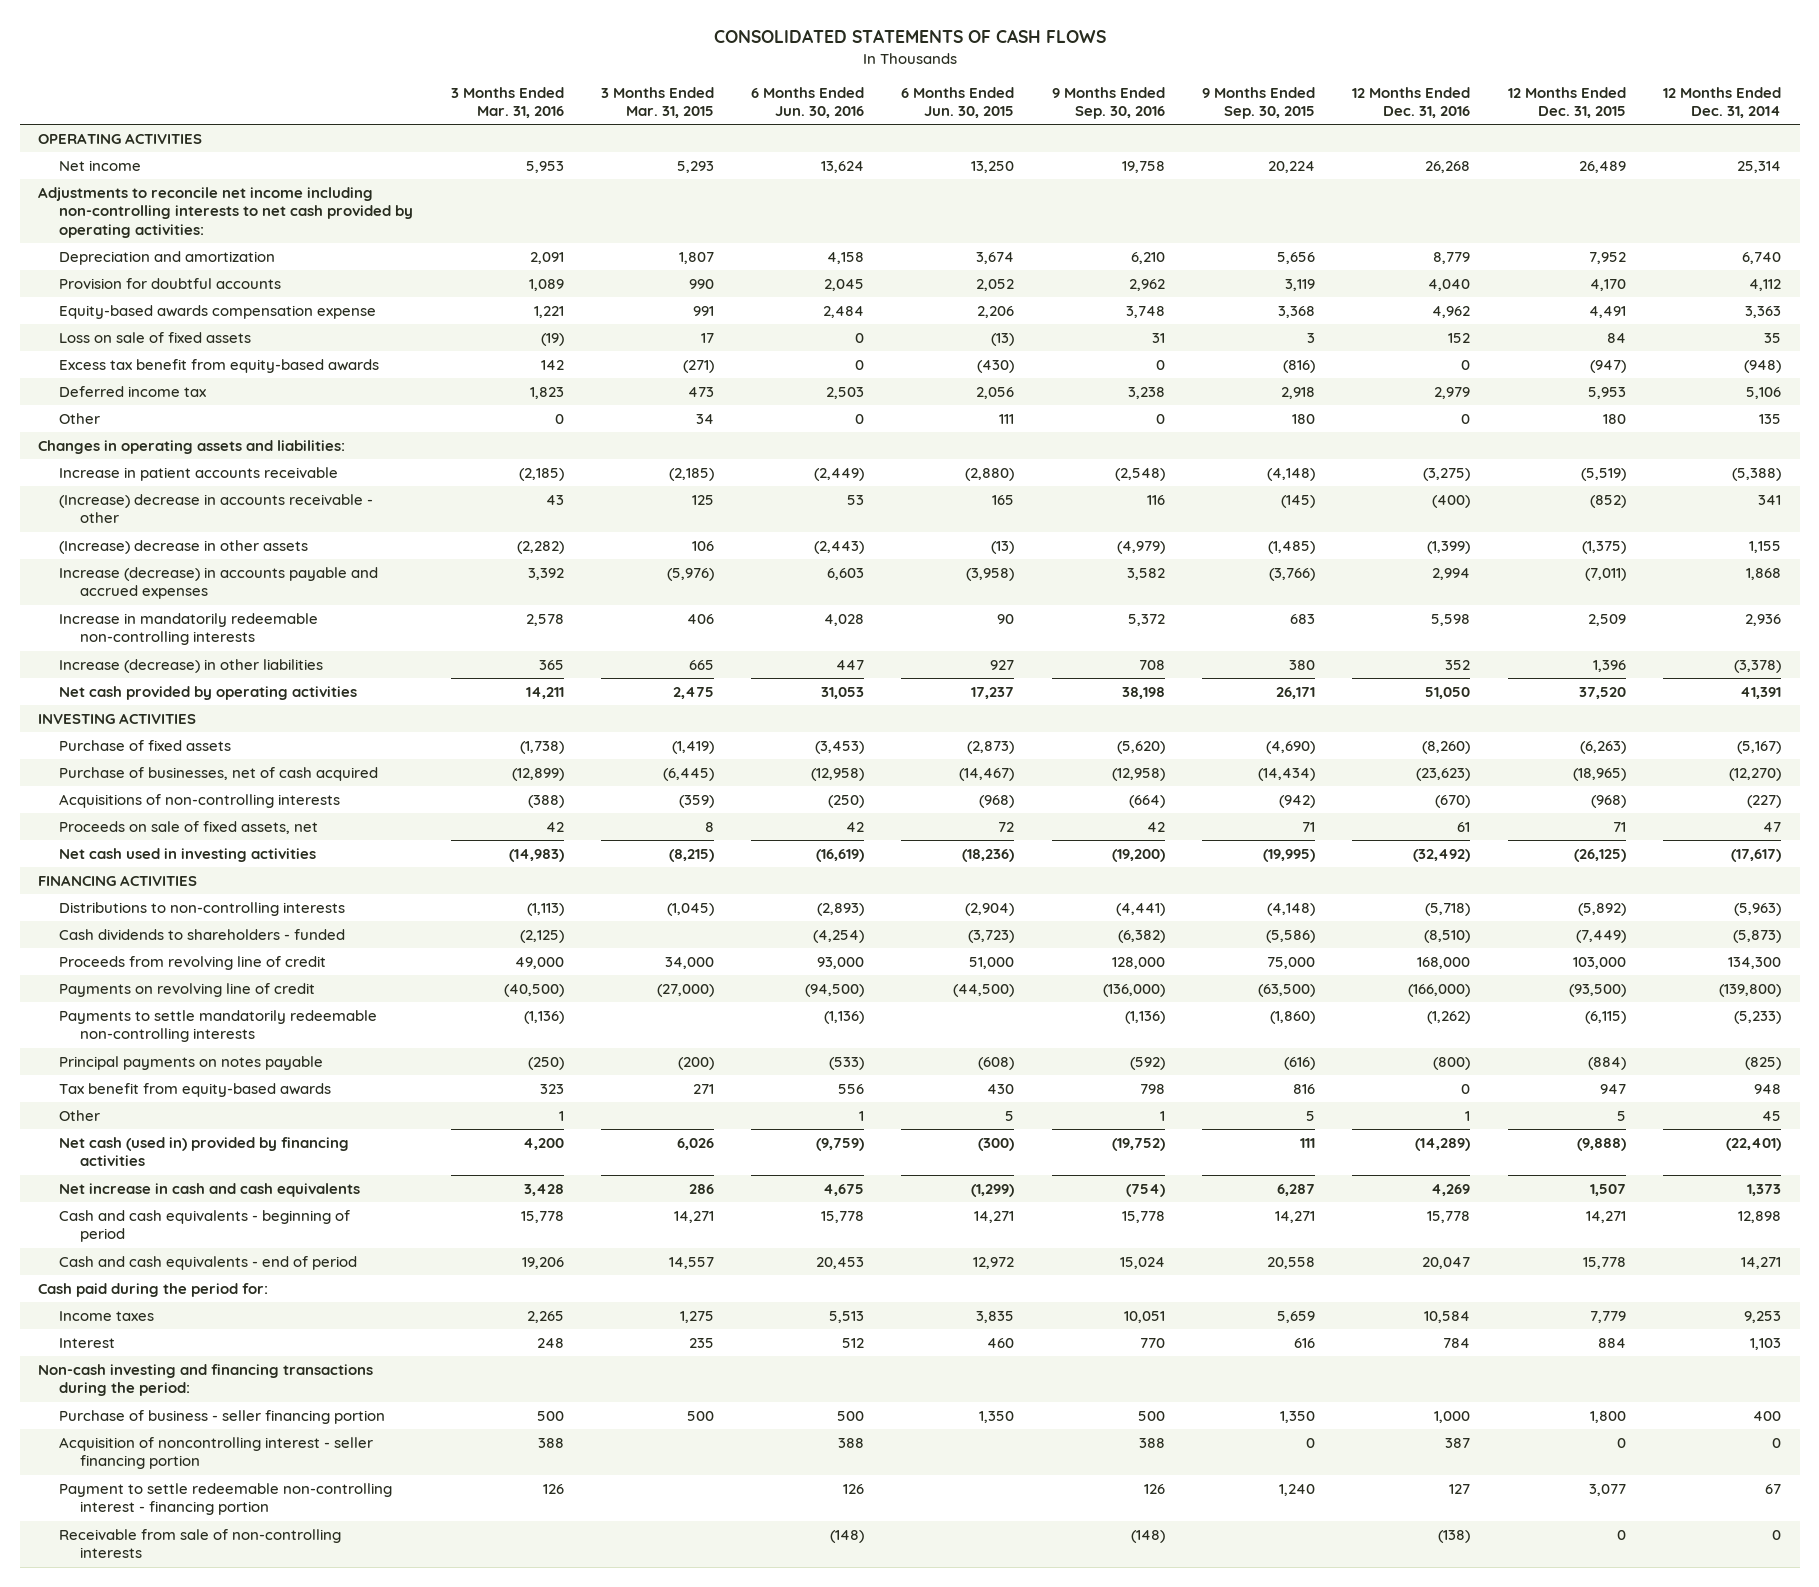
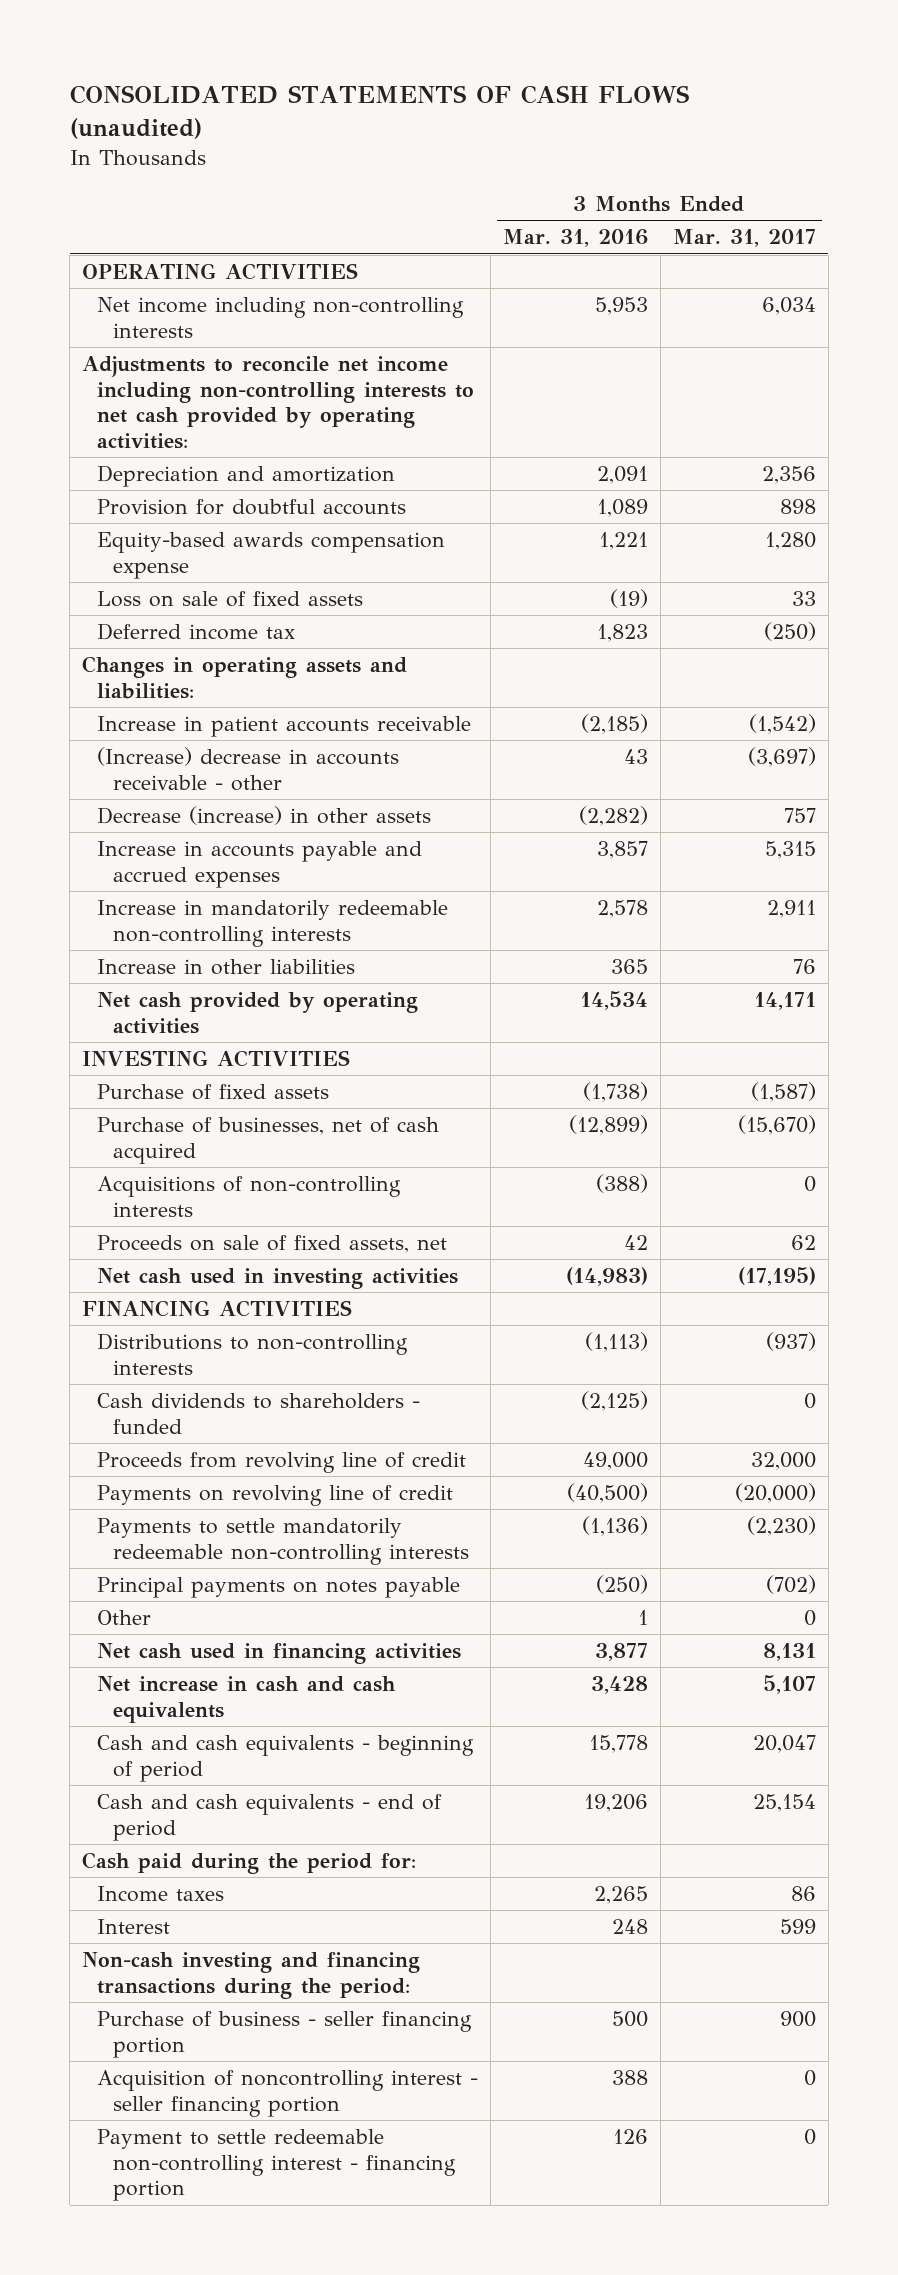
- CONSOLIDATED STATEMENTS OF CASH FLOWS
+ CONSOLIDATED STATEMENTS OF CASH FLOWS (unaudited)
- | 3 Months Ended Mar. 31, 2016 | 3 Months Ended Mar. 31, 2015 | 6 Months Ended Jun. 30, 2016 | 6 Months Ended Jun. 30, 2015 | 9 Months Ended Sep. 30, 2016 | 9 Months Ended Sep. 30, 2015 | 12 Months Ended Dec. 31, 2016 | 12 Months Ended Dec. 31, 2015 | 12 Months Ended Dec. 31, 2014
+ | 3 Months Ended Mar. 31, 2016 | 3 Months Ended Mar. 31, 2017
- Net income | 5,953 | 5,293 | 13,624 | 13,250 | 19,758 | 20,224 | 26,268 | 26,489 | 25,314
+ Net income including non-controlling interests | 5,953 | 6,034
- Excess tax benefit from equity-based awards | 142 | (271) | 0 | (430) | 0 | (816) | 0 | (947) | (948)
- Other | 0 | 34 | 0 | 111 | 0 | 180 | 0 | 180 | 135
- (Increase) decrease in other assets | (2,282) | 106 | (2,443) | (13) | (4,979) | (1,485) | (1,399) | (1,375) | 1,155
- Increase (decrease) in accounts payable and accrued expenses | 3,392 | (5,976) | 6,603 | (3,958) | 3,582 | (3,766) | 2,994 | (7,011) | 1,868
+ Decrease (increase) in other assets | (2,282) | 757
+ Increase in accounts payable and accrued expenses | 3,857 | 5,315
- Increase (decrease) in other liabilities | 365 | 665 | 447 | 927 | 708 | 380 | 352 | 1,396 | (3,378)
- Net cash provided by operating activities | 14,211 | 2,475 | 31,053 | 17,237 | 38,198 | 26,171 | 51,050 | 37,520 | 41,391
+ Increase in other liabilities | 365 | 76
+ Net cash provided by operating activities | 14,534 | 14,171
- Tax benefit from equity-based awards | 323 | 271 | 556 | 430 | 798 | 816 | 0 | 947 | 948
- Net cash (used in) provided by financing activities | 4,200 | 6,026 | (9,759) | (300) | (19,752) | 111 | (14,289) | (9,888) | (22,401)
+ Net cash used in financing activities | 3,877 | 8,131
- Receivable from sale of non-controlling interests | | | (148) | | (148) | | (138) | 0 | 0

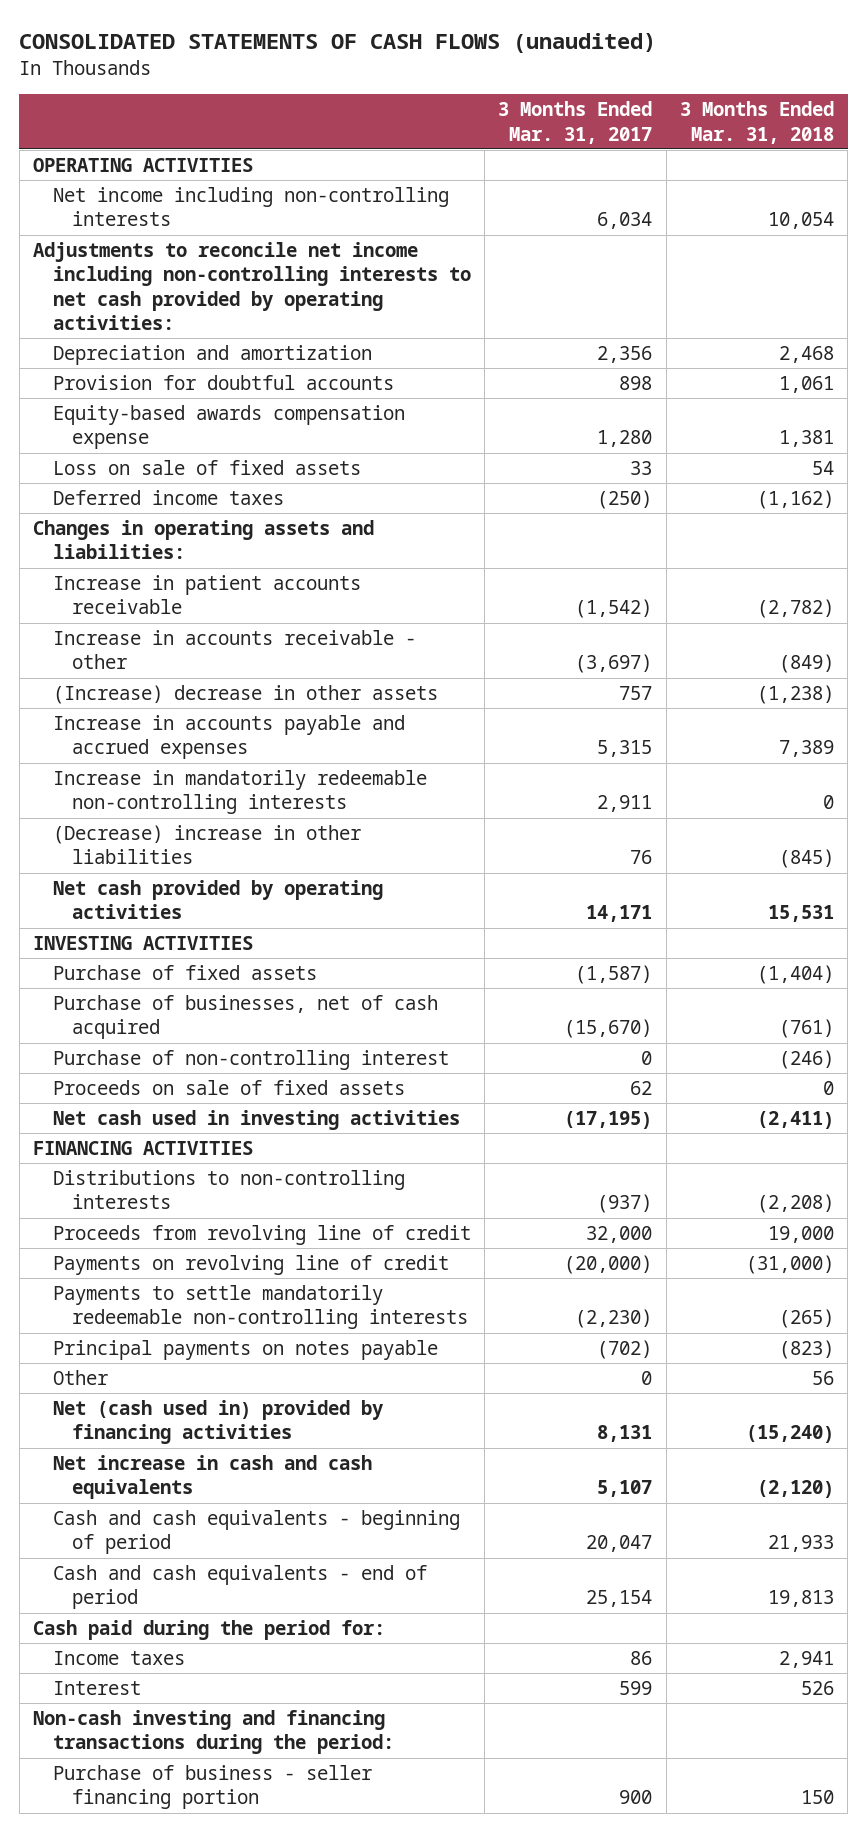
- | 3 Months Ended Mar. 31, 2016 | 3 Months Ended Mar. 31, 2017
+ | 3 Months Ended Mar. 31, 2017 | 3 Months Ended Mar. 31, 2018
- Deferred income tax | 1,823 | (250)
+ Deferred income taxes | (250) | (1,162)
- (Increase) decrease in accounts receivable - other | 43 | (3,697)
- Decrease (increase) in other assets | (2,282) | 757
+ Increase in accounts receivable - other | (3,697) | (849)
+ (Increase) decrease in other assets | 757 | (1,238)
- Increase in other liabilities | 365 | 76
+ (Decrease) increase in other liabilities | 76 | (845)
- Acquisitions of non-controlling interests | (388) | 0
- Proceeds on sale of fixed assets, net | 42 | 62
+ Purchase of non-controlling interest | 0 | (246)
+ Proceeds on sale of fixed assets | 62 | 0
- Cash dividends to shareholders - funded | (2,125) | 0
- Net cash used in financing activities | 3,877 | 8,131
+ Net (cash used in) provided by financing activities | 8,131 | (15,240)
- Acquisition of noncontrolling interest - seller financing portion | 388 | 0
- Payment to settle redeemable non-controlling interest - financing portion | 126 | 0

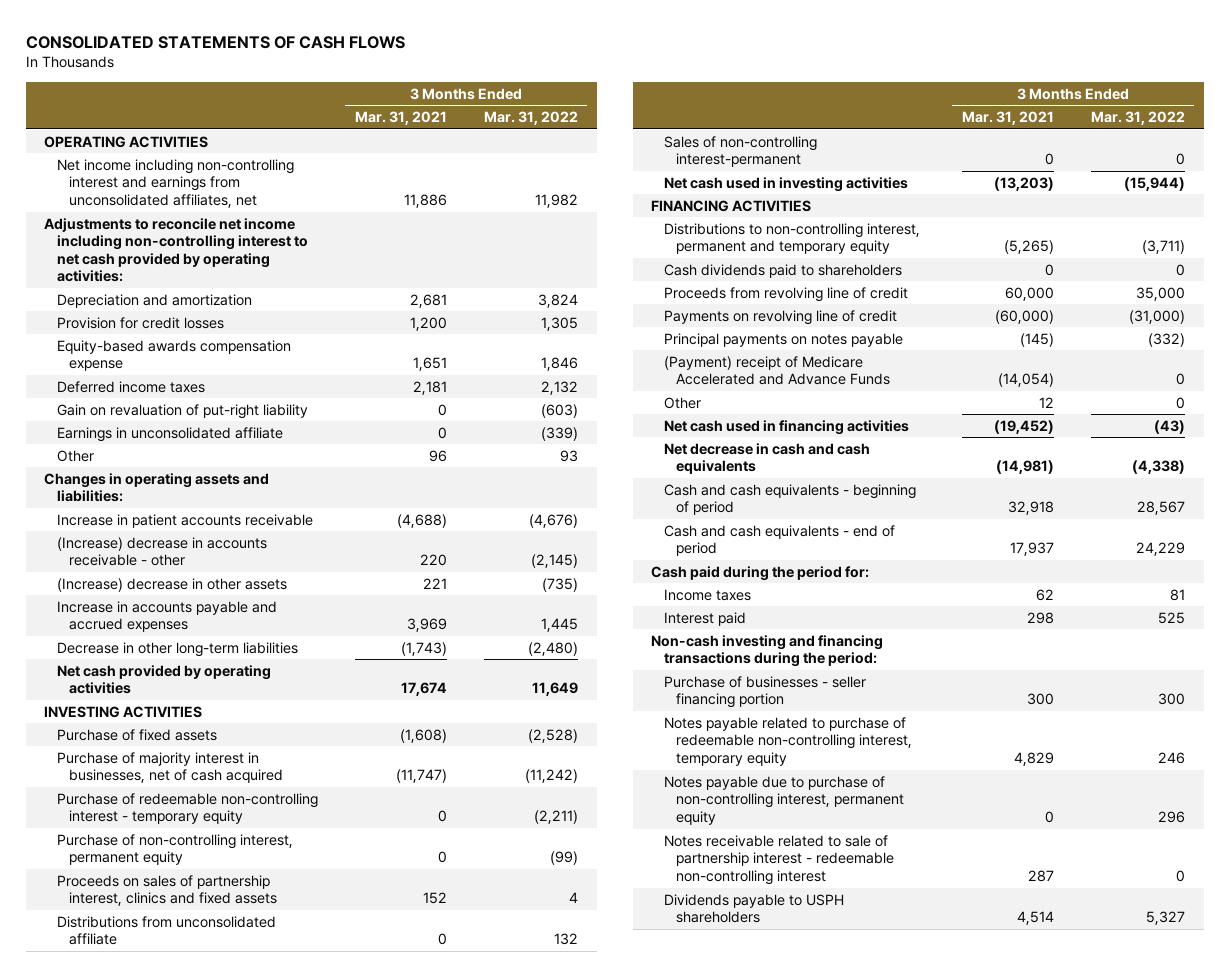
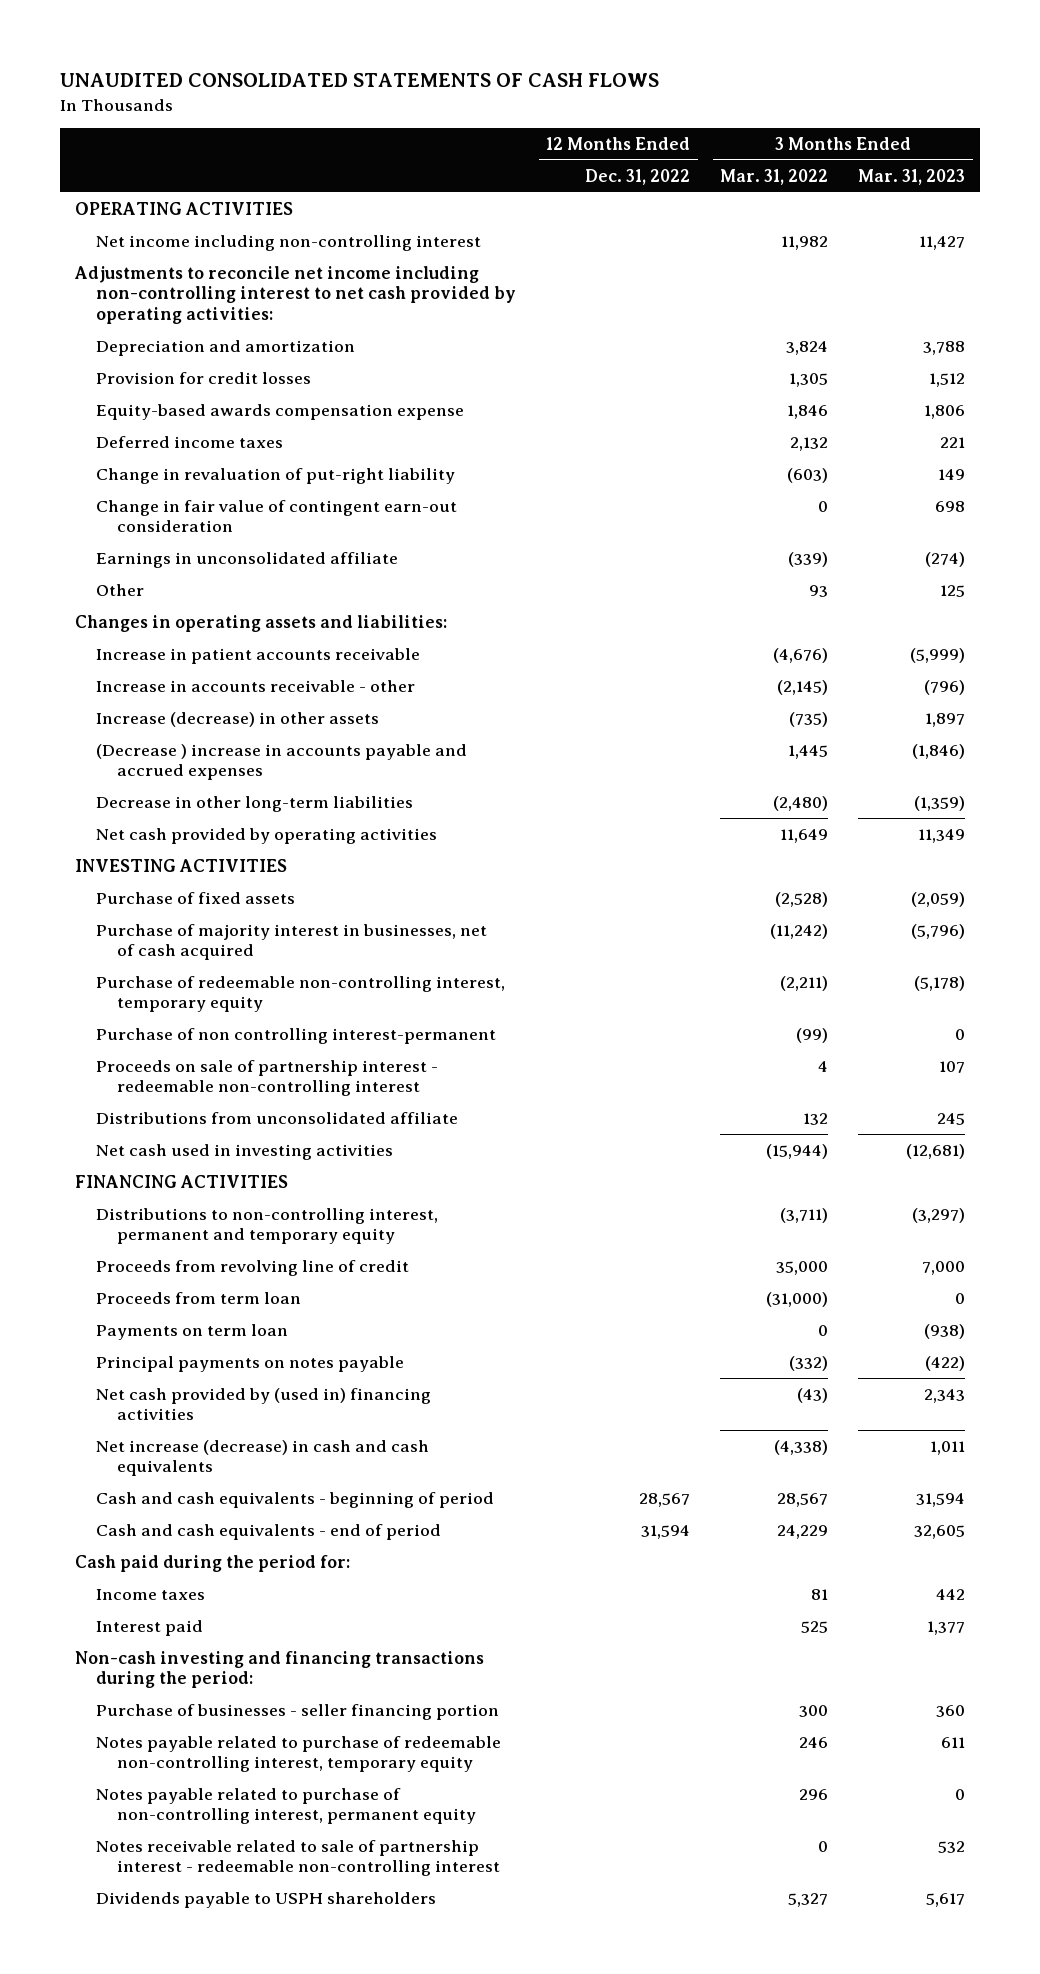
- CONSOLIDATED STATEMENTS OF CASH FLOWS
+ UNAUDITED CONSOLIDATED STATEMENTS OF CASH FLOWS
- | 3 Months Ended Mar. 31, 2021 | 3 Months Ended Mar. 31, 2022
+ | 12 Months Ended Dec. 31, 2022 | 3 Months Ended Mar. 31, 2022 | 3 Months Ended Mar. 31, 2023
- Net income including non-controlling interest and earnings from unconsolidated affiliates, net | 11,886 | 11,982
+ Net income including non-controlling interest | | 11,982 | 11,427
- Gain on revaluation of put-right liability | 0 | (603)
+ Change in revaluation of put-right liability | | (603) | 149
+ Change in fair value of contingent earn-out consideration | | 0 | 698
- (Increase) decrease in accounts receivable - other | 220 | (2,145)
- (Increase) decrease in other assets | 221 | (735)
- Increase in accounts payable and accrued expenses | 3,969 | 1,445
+ Increase in accounts receivable - other | | (2,145) | (796)
+ Increase (decrease) in other assets | | (735) | 1,897
+ (Decrease ) increase in accounts payable and accrued expenses | | 1,445 | (1,846)
- Purchase of redeemable non-controlling interest - temporary equity | 0 | (2,211)
- Purchase of non-controlling interest, permanent equity | 0 | (99)
- Proceeds on sales of partnership interest, clinics and fixed assets | 152 | 4
+ Purchase of redeemable non-controlling interest, temporary equity | | (2,211) | (5,178)
+ Purchase of non controlling interest-permanent | | (99) | 0
+ Proceeds on sale of partnership interest - redeemable non-controlling interest | | 4 | 107
- Sales of non-controlling interest-permanent | 0 | 0
- Cash dividends paid to shareholders | 0 | 0
- Payments on revolving line of credit | (60,000) | (31,000)
+ Proceeds from term loan | | (31,000) | 0
+ Payments on term loan | | 0 | (938)
- (Payment) receipt of Medicare Accelerated and Advance Funds | (14,054) | 0
- Other | 12 | 0
- Net cash used in financing activities | (19,452) | (43)
- Net decrease in cash and cash equivalents | (14,981) | (4,338)
+ Net cash provided by (used in) financing activities | | (43) | 2,343
+ Net increase (decrease) in cash and cash equivalents | | (4,338) | 1,011
- Notes payable due to purchase of non-controlling interest, permanent equity | 0 | 296
+ Notes payable related to purchase of non-controlling interest, permanent equity | | 296 | 0

